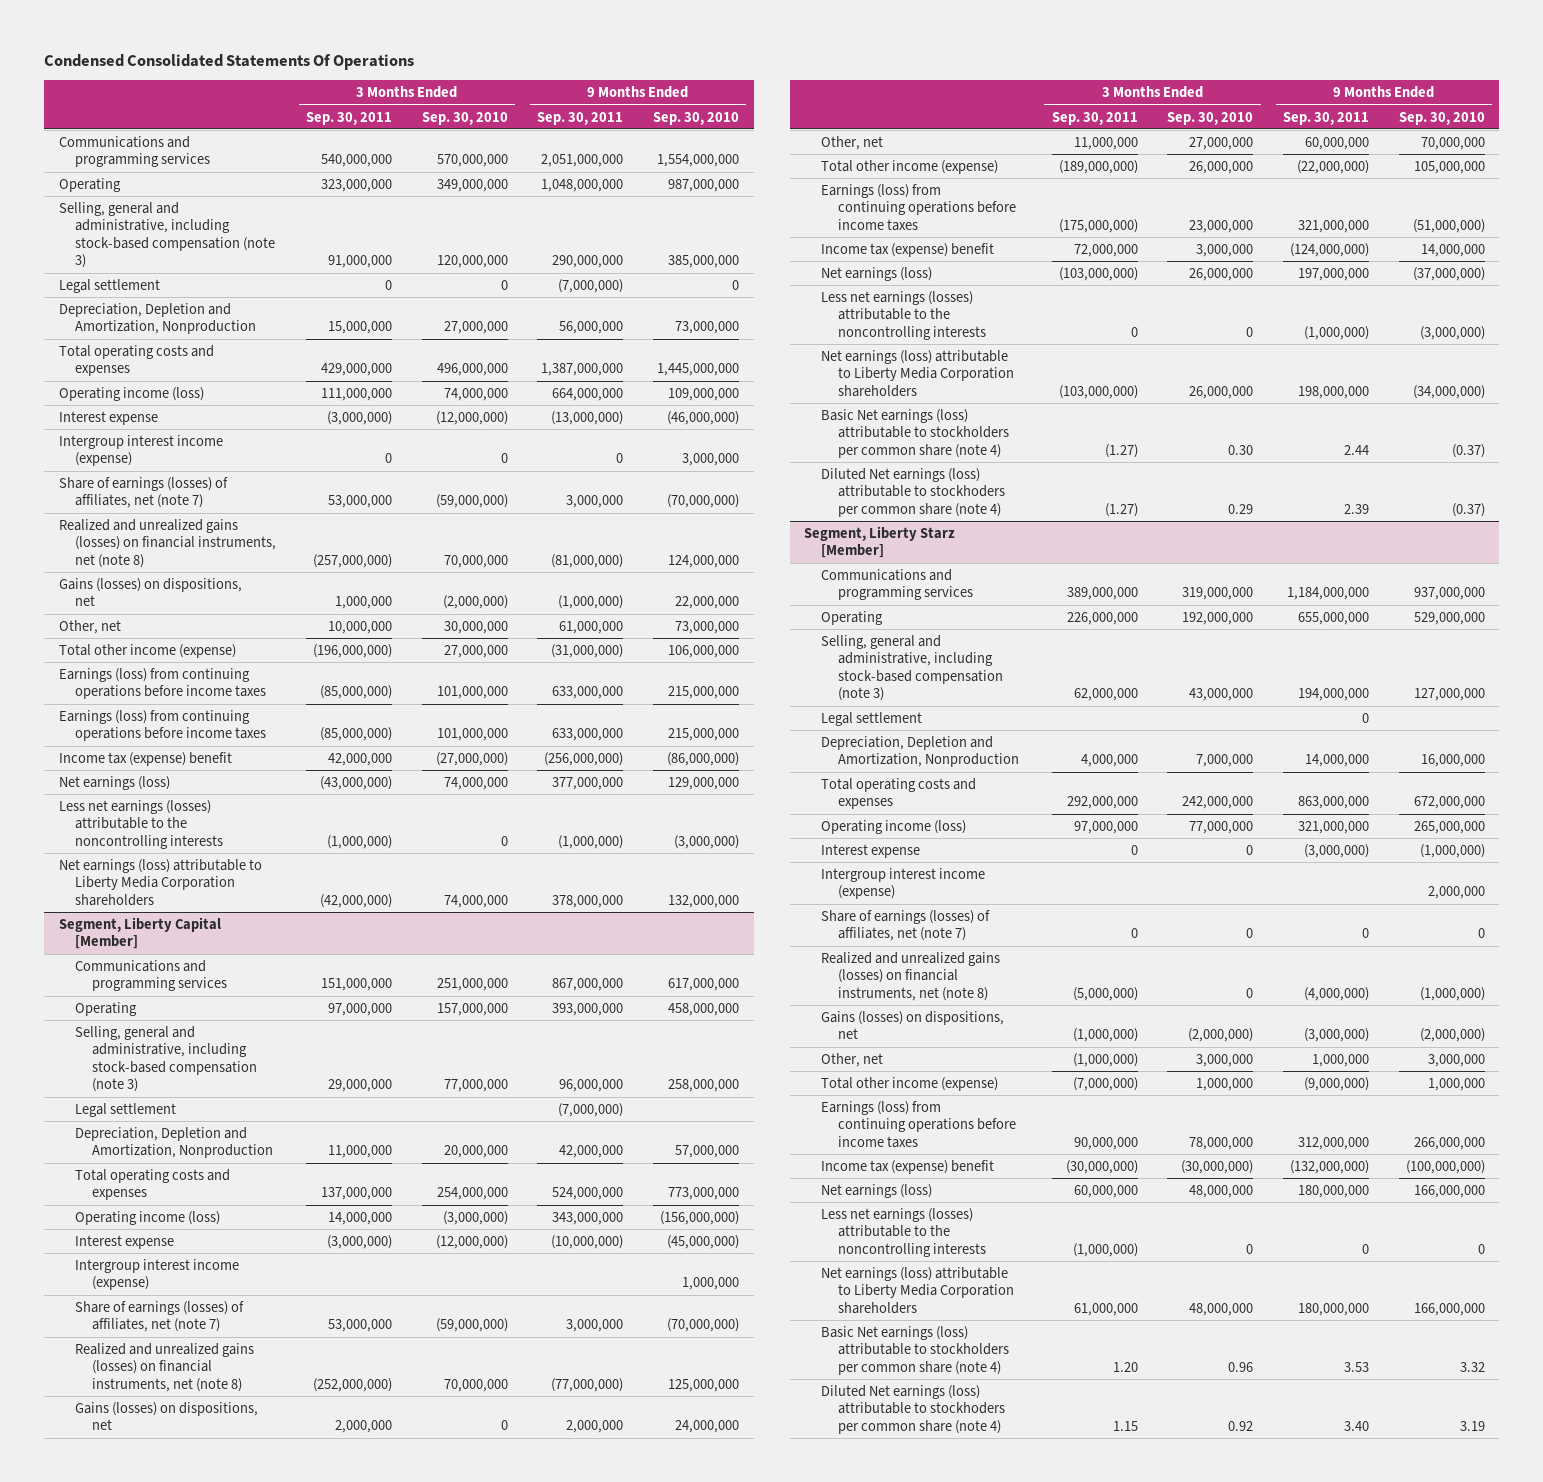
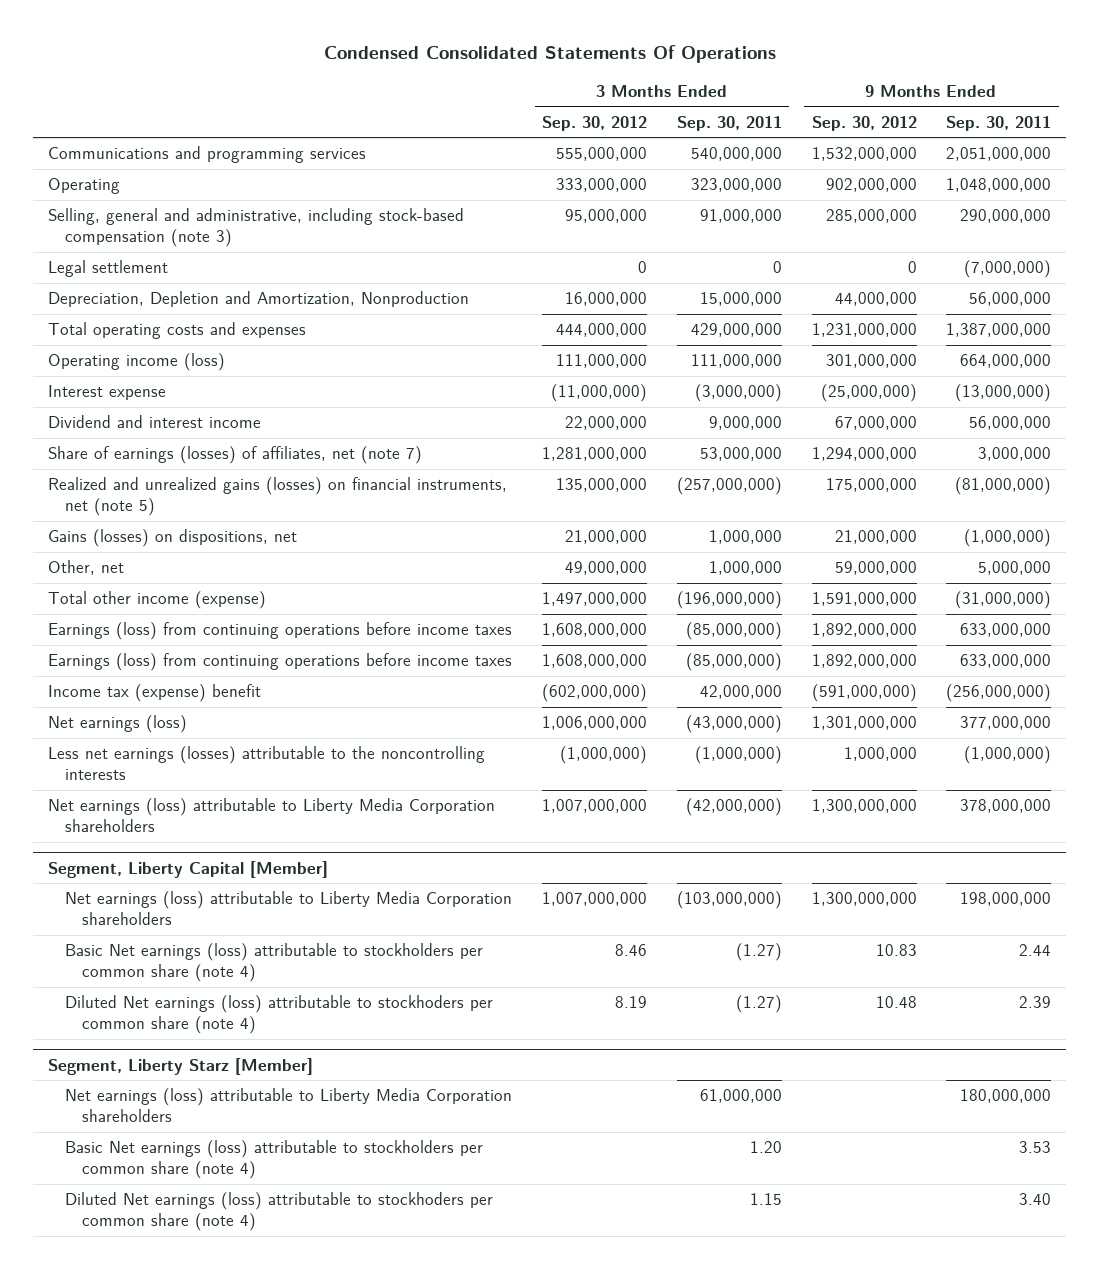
- | 3 Months Ended Sep. 30, 2011 | 3 Months Ended Sep. 30, 2010 | 9 Months Ended Sep. 30, 2011 | 9 Months Ended Sep. 30, 2010
+ | 3 Months Ended Sep. 30, 2012 | 3 Months Ended Sep. 30, 2011 | 9 Months Ended Sep. 30, 2012 | 9 Months Ended Sep. 30, 2011
- Intergroup interest income (expense) | 0 | 0 | 0 | 3,000,000
+ Dividend and interest income | 22,000,000 | 9,000,000 | 67,000,000 | 56,000,000
- Realized and unrealized gains (losses) on financial instruments, net (note 8) | (257,000,000) | 70,000,000 | (81,000,000) | 124,000,000
+ Realized and unrealized gains (losses) on financial instruments, net (note 5) | 135,000,000 | (257,000,000) | 175,000,000 | (81,000,000)
- Other, net | 10,000,000 | 30,000,000 | 61,000,000 | 73,000,000
+ Other, net | 49,000,000 | 1,000,000 | 59,000,000 | 5,000,000
@ Segment, Liberty Capital [Member]
- Communications and programming services | 151,000,000 | 251,000,000 | 867,000,000 | 617,000,000
- Operating | 97,000,000 | 157,000,000 | 393,000,000 | 458,000,000
- Selling, general and administrative, including stock-based compensation (note 3) | 29,000,000 | 77,000,000 | 96,000,000 | 258,000,000
- Legal settlement | | | (7,000,000) |
- Depreciation, Depletion and Amortization, Nonproduction | 11,000,000 | 20,000,000 | 42,000,000 | 57,000,000
- Total operating costs and expenses | 137,000,000 | 254,000,000 | 524,000,000 | 773,000,000
- Operating income (loss) | 14,000,000 | (3,000,000) | 343,000,000 | (156,000,000)
- Interest expense | (3,000,000) | (12,000,000) | (10,000,000) | (45,000,000)
- Intergroup interest income (expense) | | | | 1,000,000
- Share of earnings (losses) of affiliates, net (note 7) | 53,000,000 | (59,000,000) | 3,000,000 | (70,000,000)
- Realized and unrealized gains (losses) on financial instruments, net (note 8) | (252,000,000) | 70,000,000 | (77,000,000) | 125,000,000
- Gains (losses) on dispositions, net | 2,000,000 | 0 | 2,000,000 | 24,000,000
- Other, net | 11,000,000 | 27,000,000 | 60,000,000 | 70,000,000
- Total other income (expense) | (189,000,000) | 26,000,000 | (22,000,000) | 105,000,000
- Earnings (loss) from continuing operations before income taxes | (175,000,000) | 23,000,000 | 321,000,000 | (51,000,000)
- Income tax (expense) benefit | 72,000,000 | 3,000,000 | (124,000,000) | 14,000,000
- Net earnings (loss) | (103,000,000) | 26,000,000 | 197,000,000 | (37,000,000)
- Less net earnings (losses) attributable to the noncontrolling interests | 0 | 0 | (1,000,000) | (3,000,000)
@ Segment, Liberty Starz [Member]
- Communications and programming services | 389,000,000 | 319,000,000 | 1,184,000,000 | 937,000,000
- Operating | 226,000,000 | 192,000,000 | 655,000,000 | 529,000,000
- Selling, general and administrative, including stock-based compensation (note 3) | 62,000,000 | 43,000,000 | 194,000,000 | 127,000,000
- Legal settlement | | | 0 |
- Depreciation, Depletion and Amortization, Nonproduction | 4,000,000 | 7,000,000 | 14,000,000 | 16,000,000
- Total operating costs and expenses | 292,000,000 | 242,000,000 | 863,000,000 | 672,000,000
- Operating income (loss) | 97,000,000 | 77,000,000 | 321,000,000 | 265,000,000
- Interest expense | 0 | 0 | (3,000,000) | (1,000,000)
- Intergroup interest income (expense) | | | | 2,000,000
- Share of earnings (losses) of affiliates, net (note 7) | 0 | 0 | 0 | 0
- Realized and unrealized gains (losses) on financial instruments, net (note 8) | (5,000,000) | 0 | (4,000,000) | (1,000,000)
- Gains (losses) on dispositions, net | (1,000,000) | (2,000,000) | (3,000,000) | (2,000,000)
- Other, net | (1,000,000) | 3,000,000 | 1,000,000 | 3,000,000
- Total other income (expense) | (7,000,000) | 1,000,000 | (9,000,000) | 1,000,000
- Earnings (loss) from continuing operations before income taxes | 90,000,000 | 78,000,000 | 312,000,000 | 266,000,000
- Income tax (expense) benefit | (30,000,000) | (30,000,000) | (132,000,000) | (100,000,000)
- Net earnings (loss) | 60,000,000 | 48,000,000 | 180,000,000 | 166,000,000
- Less net earnings (losses) attributable to the noncontrolling interests | (1,000,000) | 0 | 0 | 0

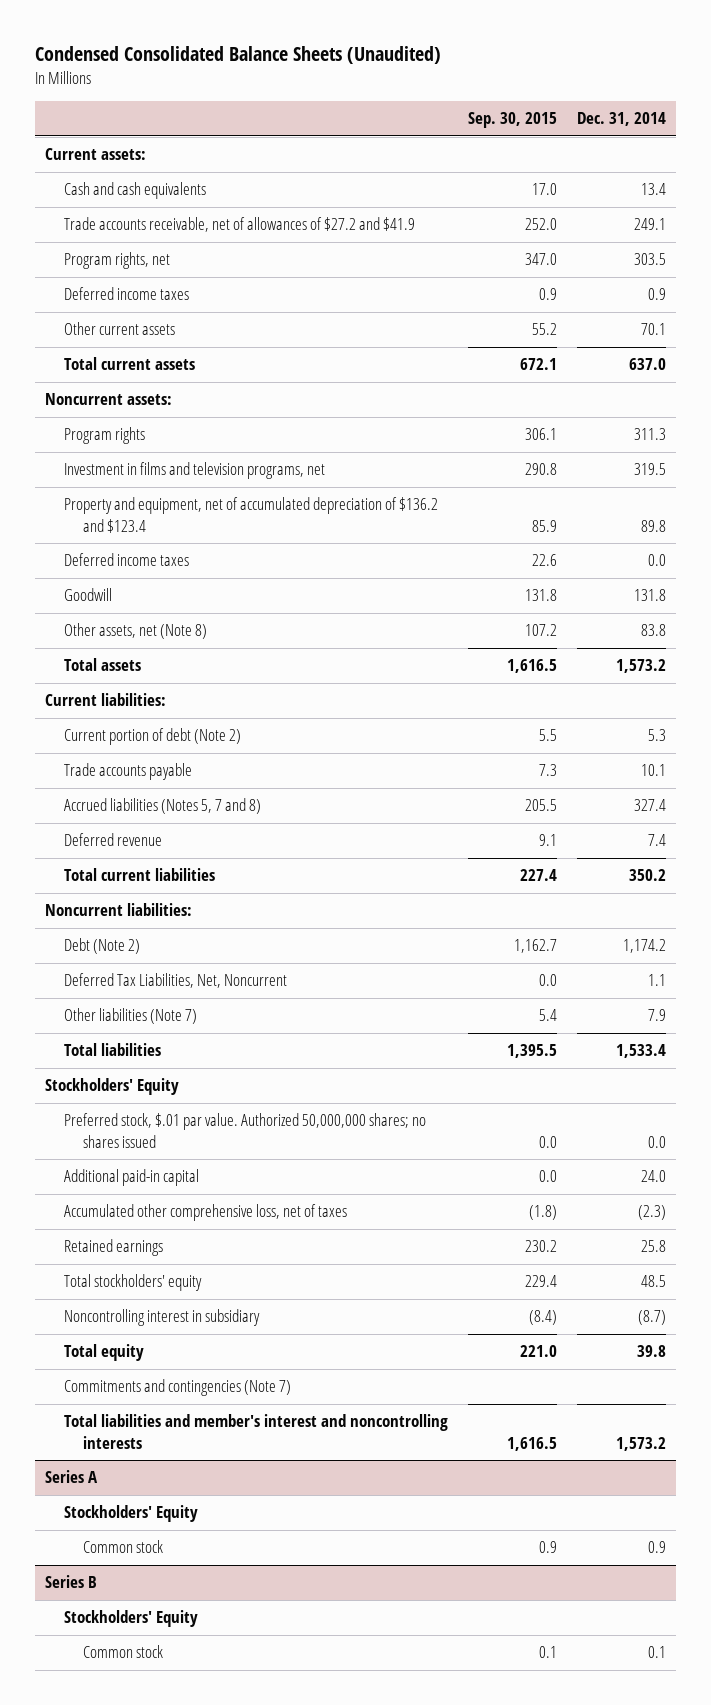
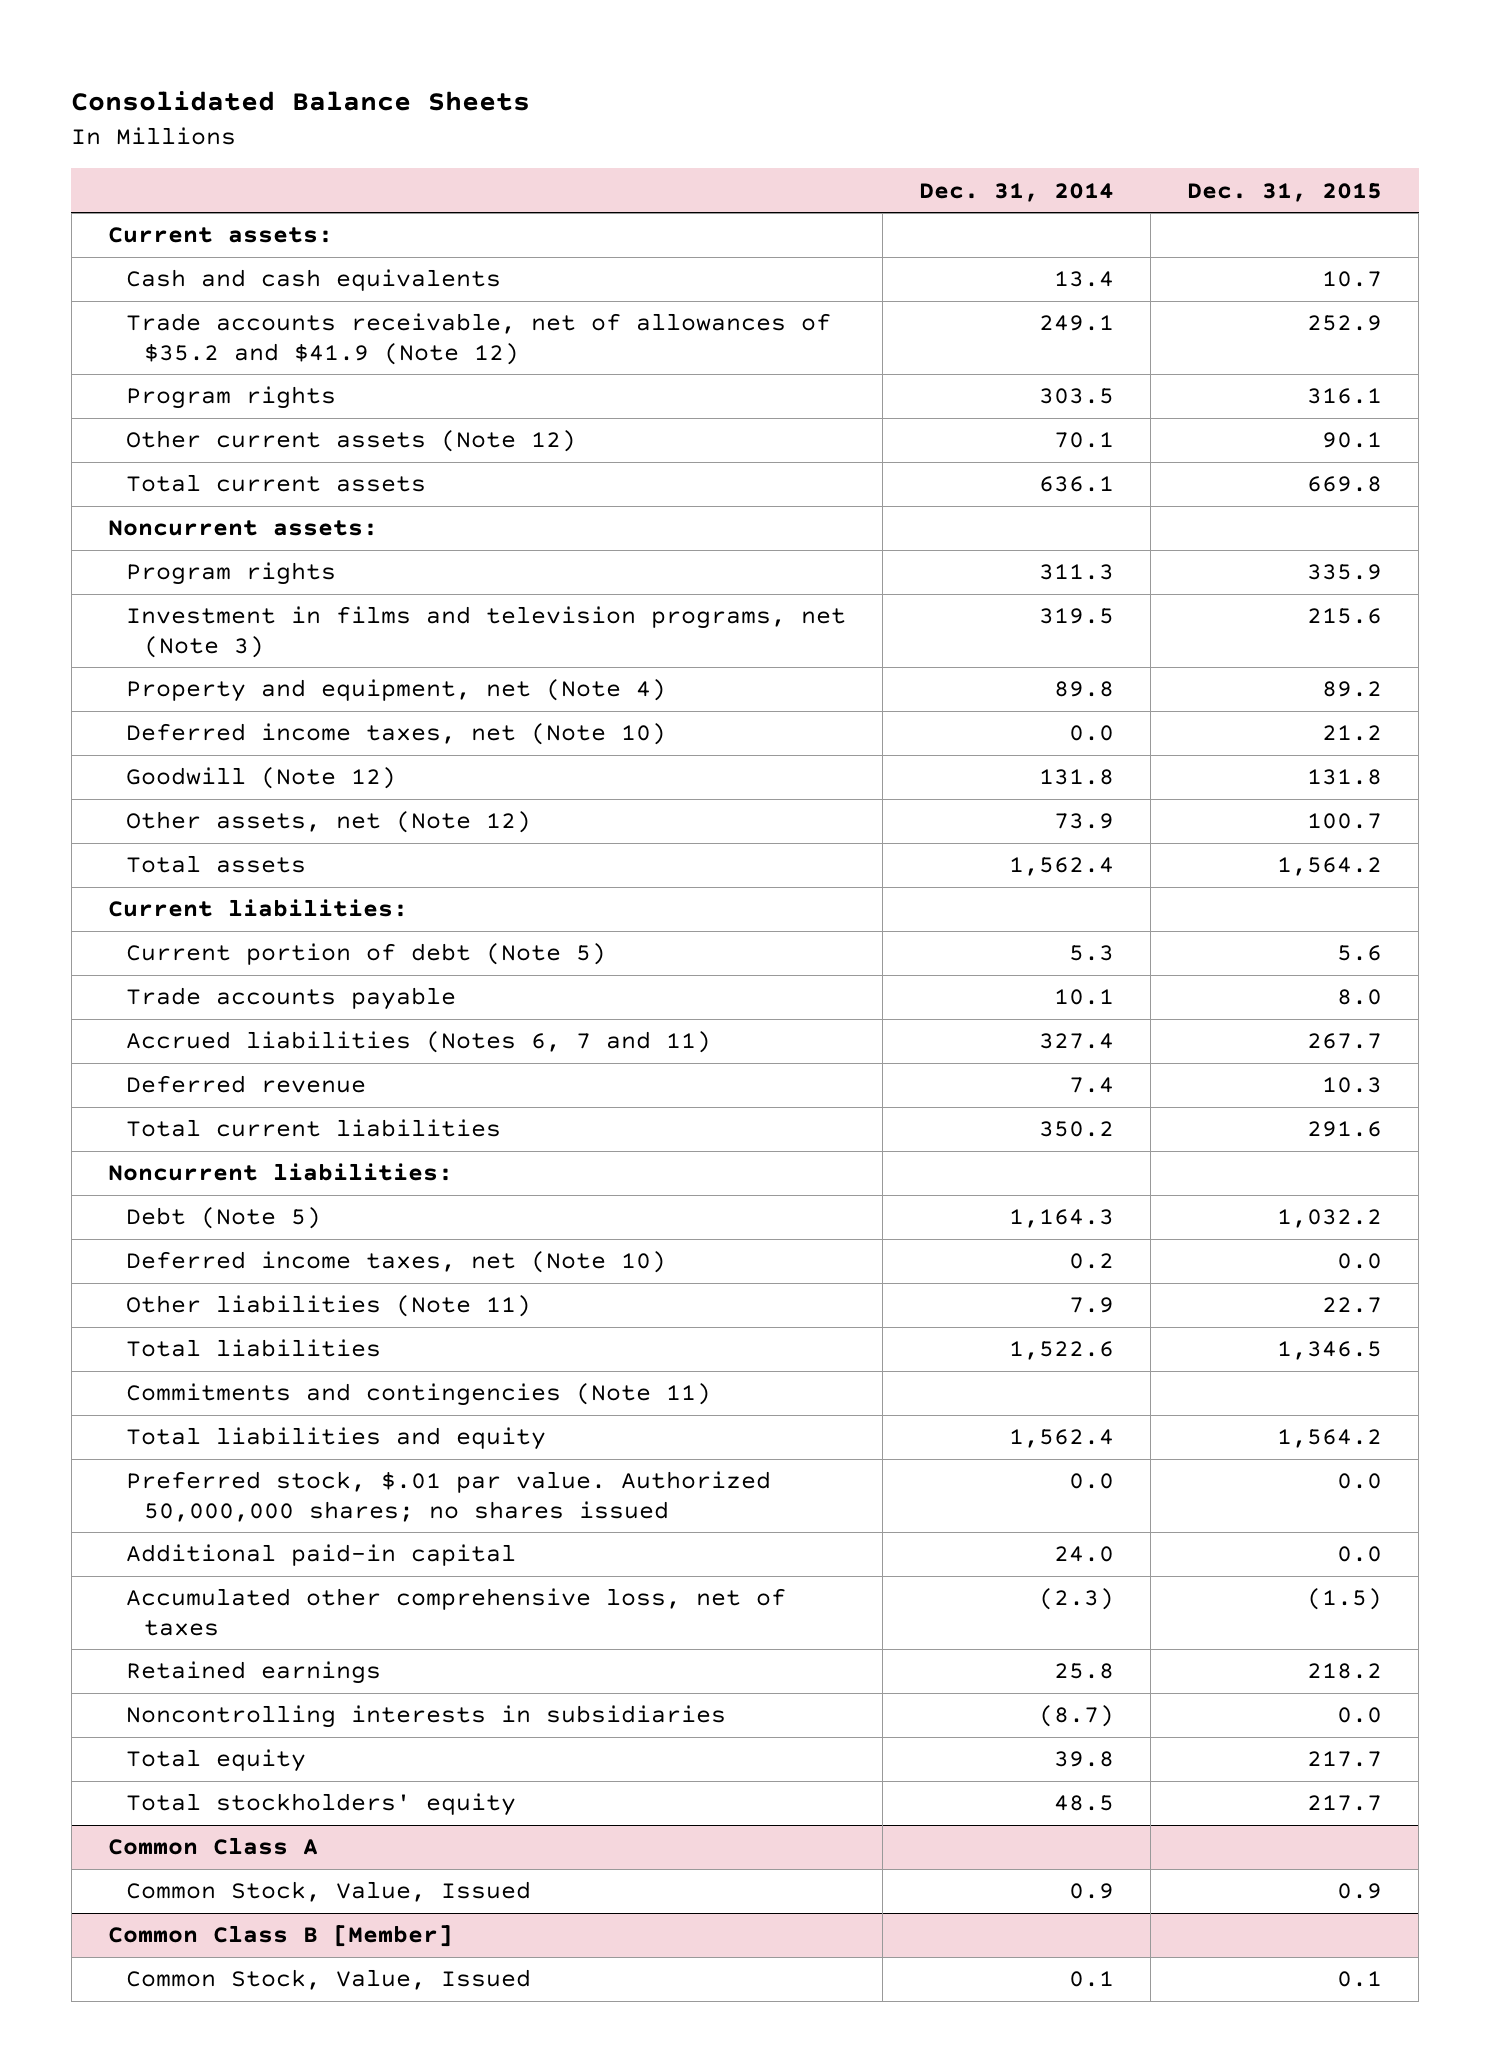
- Condensed Consolidated Balance Sheets (Unaudited)
+ Consolidated Balance Sheets
- | Sep. 30, 2015 | Dec. 31, 2014
+ | Dec. 31, 2014 | Dec. 31, 2015
- Trade accounts receivable, net of allowances of $27.2 and $41.9 | 252.0 | 249.1
- Program rights, net | 347.0 | 303.5
- Deferred income taxes | 0.9 | 0.9
- Other current assets | 55.2 | 70.1
- Total current assets | 672.1 | 637.0
+ Trade accounts receivable, net of allowances of $35.2 and $41.9 (Note 12) | 249.1 | 252.9
+ Program rights | 303.5 | 316.1
+ Other current assets (Note 12) | 70.1 | 90.1
+ Total current assets | 636.1 | 669.8
- Investment in films and television programs, net | 290.8 | 319.5
- Property and equipment, net of accumulated depreciation of $136.2 and $123.4 | 85.9 | 89.8
- Deferred income taxes | 22.6 | 0.0
- Goodwill | 131.8 | 131.8
- Other assets, net (Note 8) | 107.2 | 83.8
- Total assets | 1,616.5 | 1,573.2
+ Investment in films and television programs, net (Note 3) | 319.5 | 215.6
+ Property and equipment, net (Note 4) | 89.8 | 89.2
+ Deferred income taxes, net (Note 10) | 0.0 | 21.2
+ Goodwill (Note 12) | 131.8 | 131.8
+ Other assets, net (Note 12) | 73.9 | 100.7
+ Total assets | 1,562.4 | 1,564.2
- Current portion of debt (Note 2) | 5.5 | 5.3
+ Current portion of debt (Note 5) | 5.3 | 5.6
- Accrued liabilities (Notes 5, 7 and 8) | 205.5 | 327.4
+ Accrued liabilities (Notes 6, 7 and 11) | 327.4 | 267.7
- Debt (Note 2) | 1,162.7 | 1,174.2
- Deferred Tax Liabilities, Net, Noncurrent | 0.0 | 1.1
- Other liabilities (Note 7) | 5.4 | 7.9
- Total liabilities | 1,395.5 | 1,533.4
- Stockholders' Equity
+ Debt (Note 5) | 1,164.3 | 1,032.2
+ Deferred income taxes, net (Note 10) | 0.2 | 0.0
+ Other liabilities (Note 11) | 7.9 | 22.7
+ Total liabilities | 1,522.6 | 1,346.5
+ Commitments and contingencies (Note 11)
+ Total liabilities and equity | 1,562.4 | 1,564.2
- Noncontrolling interest in subsidiary | (8.4) | (8.7)
+ Noncontrolling interests in subsidiaries | (8.7) | 0.0
- Commitments and contingencies (Note 7)
- Total liabilities and member's interest and noncontrolling interests | 1,616.5 | 1,573.2
- Series A
- Stockholders' Equity
- Common stock | 0.9 | 0.9
- Series B
- Stockholders' Equity
- Common stock | 0.1 | 0.1
moved down: Total stockholders' equity | 48.5 | 217.7
+ Common Class A
+ Common Stock, Value, Issued | 0.9 | 0.9
+ Common Class B [Member]
+ Common Stock, Value, Issued | 0.1 | 0.1

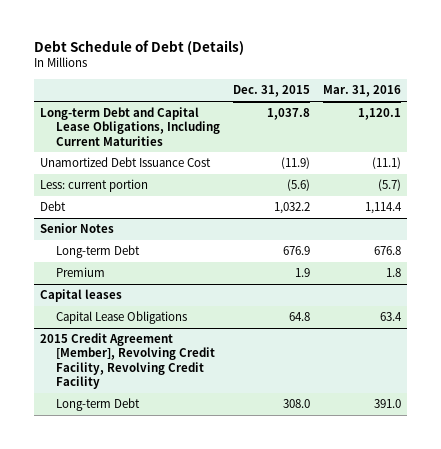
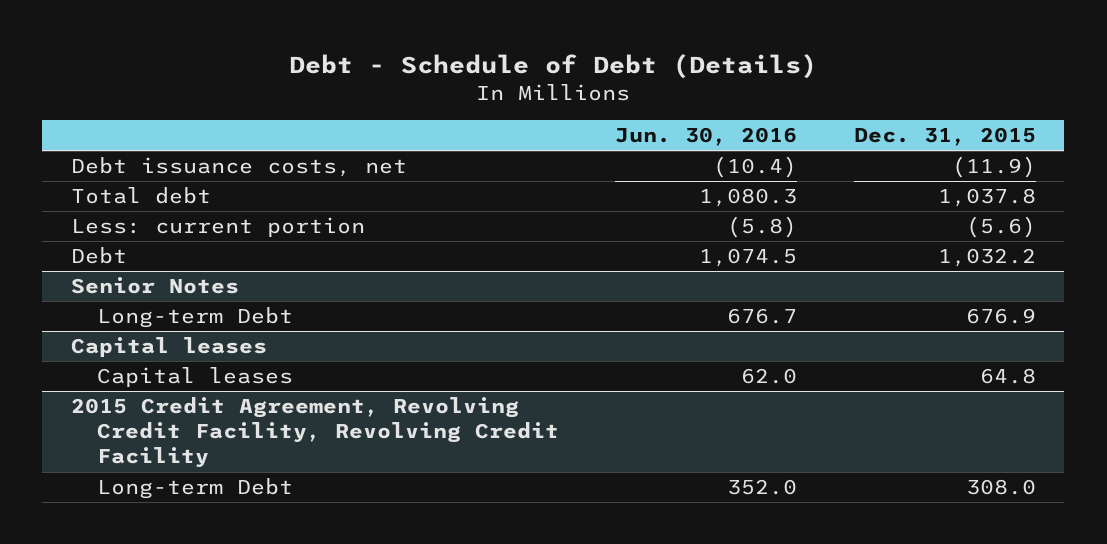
- Debt Schedule of Debt (Details)
+ Debt - Schedule of Debt (Details)
- | Dec. 31, 2015 | Mar. 31, 2016
+ | Jun. 30, 2016 | Dec. 31, 2015
- Long-term Debt and Capital Lease Obligations, Including Current Maturities | 1,037.8 | 1,120.1
- Unamortized Debt Issuance Cost | (11.9) | (11.1)
+ Debt issuance costs, net | (10.4) | (11.9)
+ Total debt | 1,080.3 | 1,037.8
@ Senior Notes
- Premium | 1.9 | 1.8
@ Capital leases
- Capital Lease Obligations | 64.8 | 63.4
- 2015 Credit Agreement [Member], Revolving Credit Facility, Revolving Credit Facility
@ Capital leases
+ Capital leases | 62.0 | 64.8
+ 2015 Credit Agreement, Revolving Credit Facility, Revolving Credit Facility

